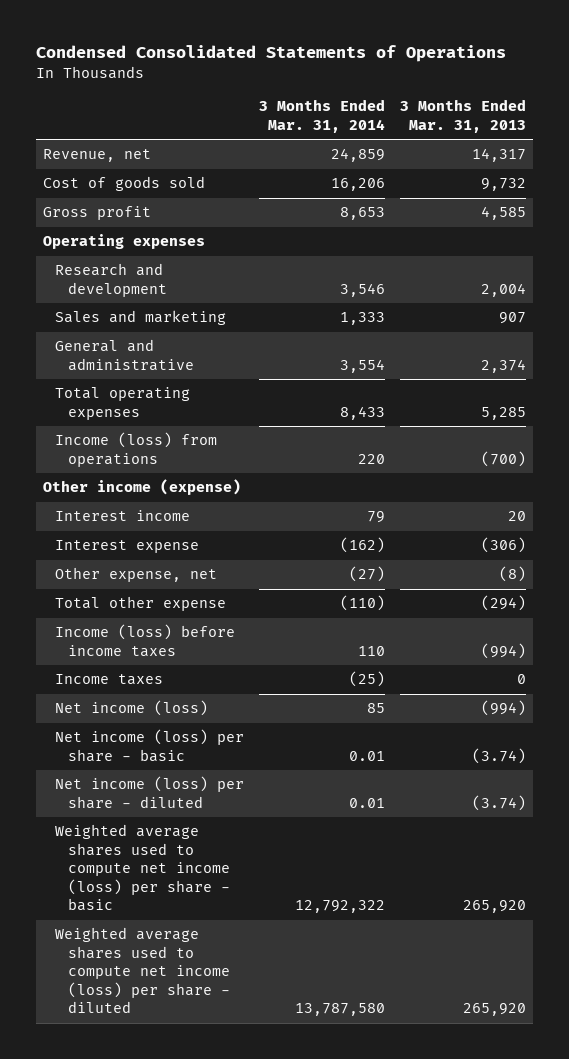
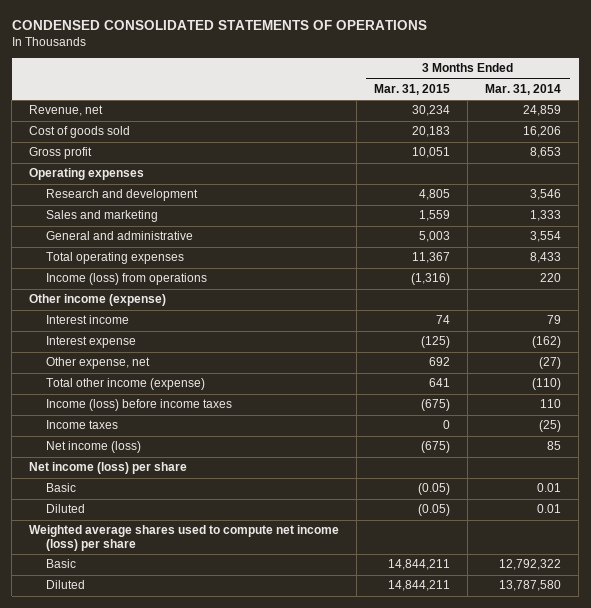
- Condensed Consolidated Statements of Operations
+ CONDENSED CONSOLIDATED STATEMENTS OF OPERATIONS
- | 3 Months Ended Mar. 31, 2014 | 3 Months Ended Mar. 31, 2013
+ | 3 Months Ended Mar. 31, 2015 | 3 Months Ended Mar. 31, 2014
- Total other expense | (110) | (294)
+ Total other income (expense) | 641 | (110)
- Net income (loss) per share - basic | 0.01 | (3.74)
- Net income (loss) per share - diluted | 0.01 | (3.74)
- Weighted average shares used to compute net income (loss) per share - basic | 12,792,322 | 265,920
- Weighted average shares used to compute net income (loss) per share - diluted | 13,787,580 | 265,920
+ Net income (loss) per share
+ Basic | (0.05) | 0.01
+ Diluted | (0.05) | 0.01
+ Weighted average shares used to compute net income (loss) per share
+ Basic | 14,844,211 | 12,792,322
+ Diluted | 14,844,211 | 13,787,580

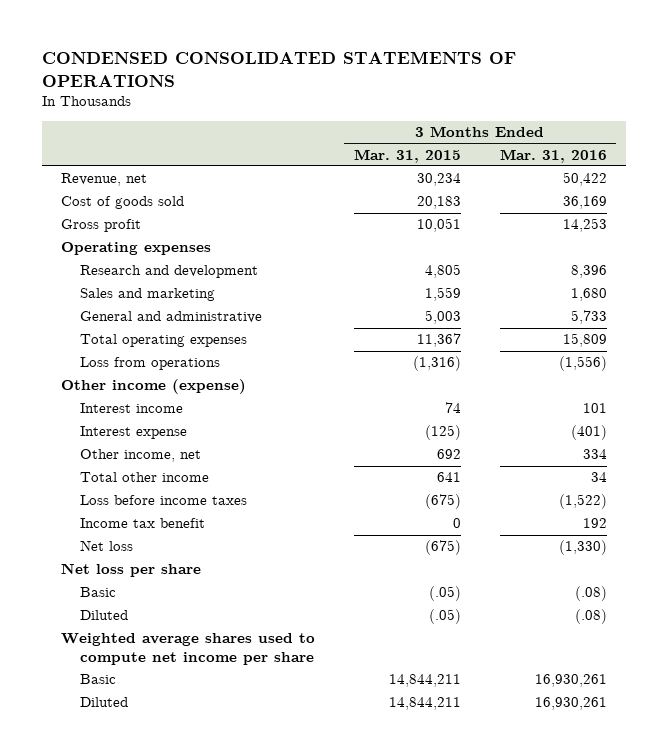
- | 3 Months Ended Mar. 31, 2015 | 3 Months Ended Mar. 31, 2014
+ | 3 Months Ended Mar. 31, 2015 | 3 Months Ended Mar. 31, 2016
- Income (loss) from operations | (1,316) | 220
+ Loss from operations | (1,316) | (1,556)
- Other expense, net | 692 | (27)
- Total other income (expense) | 641 | (110)
- Income (loss) before income taxes | (675) | 110
- Income taxes | 0 | (25)
- Net income (loss) | (675) | 85
- Net income (loss) per share
- Basic | (0.05) | 0.01
- Diluted | (0.05) | 0.01
- Weighted average shares used to compute net income (loss) per share
+ Other income, net | 692 | 334
+ Total other income | 641 | 34
+ Loss before income taxes | (675) | (1,522)
+ Income tax benefit | 0 | 192
+ Net loss | (675) | (1,330)
+ Net loss per share
+ Basic | (.05) | (.08)
+ Diluted | (.05) | (.08)
+ Weighted average shares used to compute net income per share

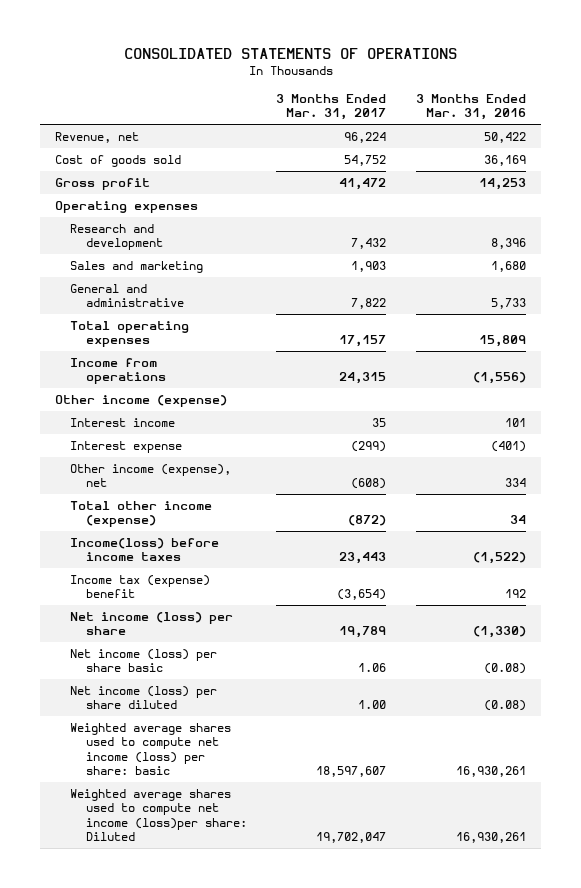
- CONDENSED CONSOLIDATED STATEMENTS OF OPERATIONS
+ CONSOLIDATED STATEMENTS OF OPERATIONS
- | 3 Months Ended Mar. 31, 2015 | 3 Months Ended Mar. 31, 2016
+ | 3 Months Ended Mar. 31, 2017 | 3 Months Ended Mar. 31, 2016
- Loss from operations | (1,316) | (1,556)
+ Income from operations | 24,315 | (1,556)
- Other income, net | 692 | 334
- Total other income | 641 | 34
- Loss before income taxes | (675) | (1,522)
- Income tax benefit | 0 | 192
- Net loss | (675) | (1,330)
- Net loss per share
- Basic | (.05) | (.08)
- Diluted | (.05) | (.08)
- Weighted average shares used to compute net income per share
- Basic | 14,844,211 | 16,930,261
- Diluted | 14,844,211 | 16,930,261
+ Other income (expense), net | (608) | 334
+ Total other income (expense) | (872) | 34
+ Income(loss) before income taxes | 23,443 | (1,522)
+ Income tax (expense) benefit | (3,654) | 192
+ Net income (loss) per share | 19,789 | (1,330)
+ Net income (loss) per share basic | 1.06 | (0.08)
+ Net income (loss) per share diluted | 1.00 | (0.08)
+ Weighted average shares used to compute net income (loss) per share: basic | 18,597,607 | 16,930,261
+ Weighted average shares used to compute net income (loss)per share: Diluted | 19,702,047 | 16,930,261

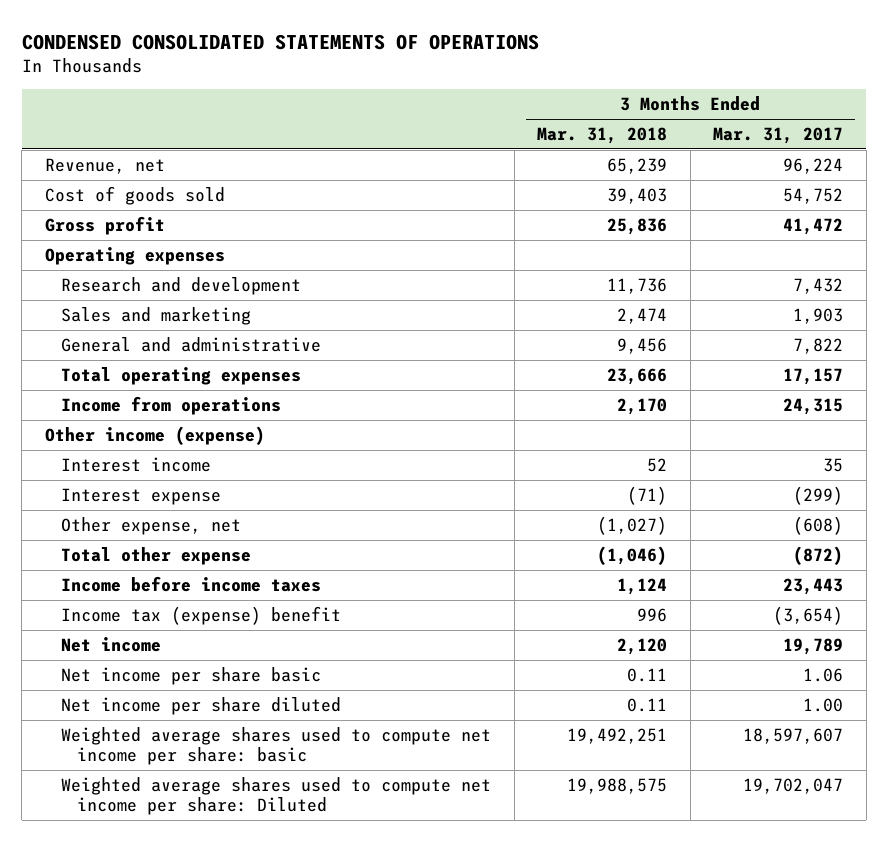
- CONSOLIDATED STATEMENTS OF OPERATIONS
+ CONDENSED CONSOLIDATED STATEMENTS OF OPERATIONS
- | 3 Months Ended Mar. 31, 2017 | 3 Months Ended Mar. 31, 2016
+ | 3 Months Ended Mar. 31, 2018 | 3 Months Ended Mar. 31, 2017
- Other income (expense), net | (608) | 334
- Total other income (expense) | (872) | 34
- Income(loss) before income taxes | 23,443 | (1,522)
+ Other expense, net | (1,027) | (608)
+ Total other expense | (1,046) | (872)
+ Income before income taxes | 1,124 | 23,443
- Net income (loss) per share | 19,789 | (1,330)
- Net income (loss) per share basic | 1.06 | (0.08)
- Net income (loss) per share diluted | 1.00 | (0.08)
- Weighted average shares used to compute net income (loss) per share: basic | 18,597,607 | 16,930,261
- Weighted average shares used to compute net income (loss)per share: Diluted | 19,702,047 | 16,930,261
+ Net income | 2,120 | 19,789
+ Net income per share basic | 0.11 | 1.06
+ Net income per share diluted | 0.11 | 1.00
+ Weighted average shares used to compute net income per share: basic | 19,492,251 | 18,597,607
+ Weighted average shares used to compute net income per share: Diluted | 19,988,575 | 19,702,047

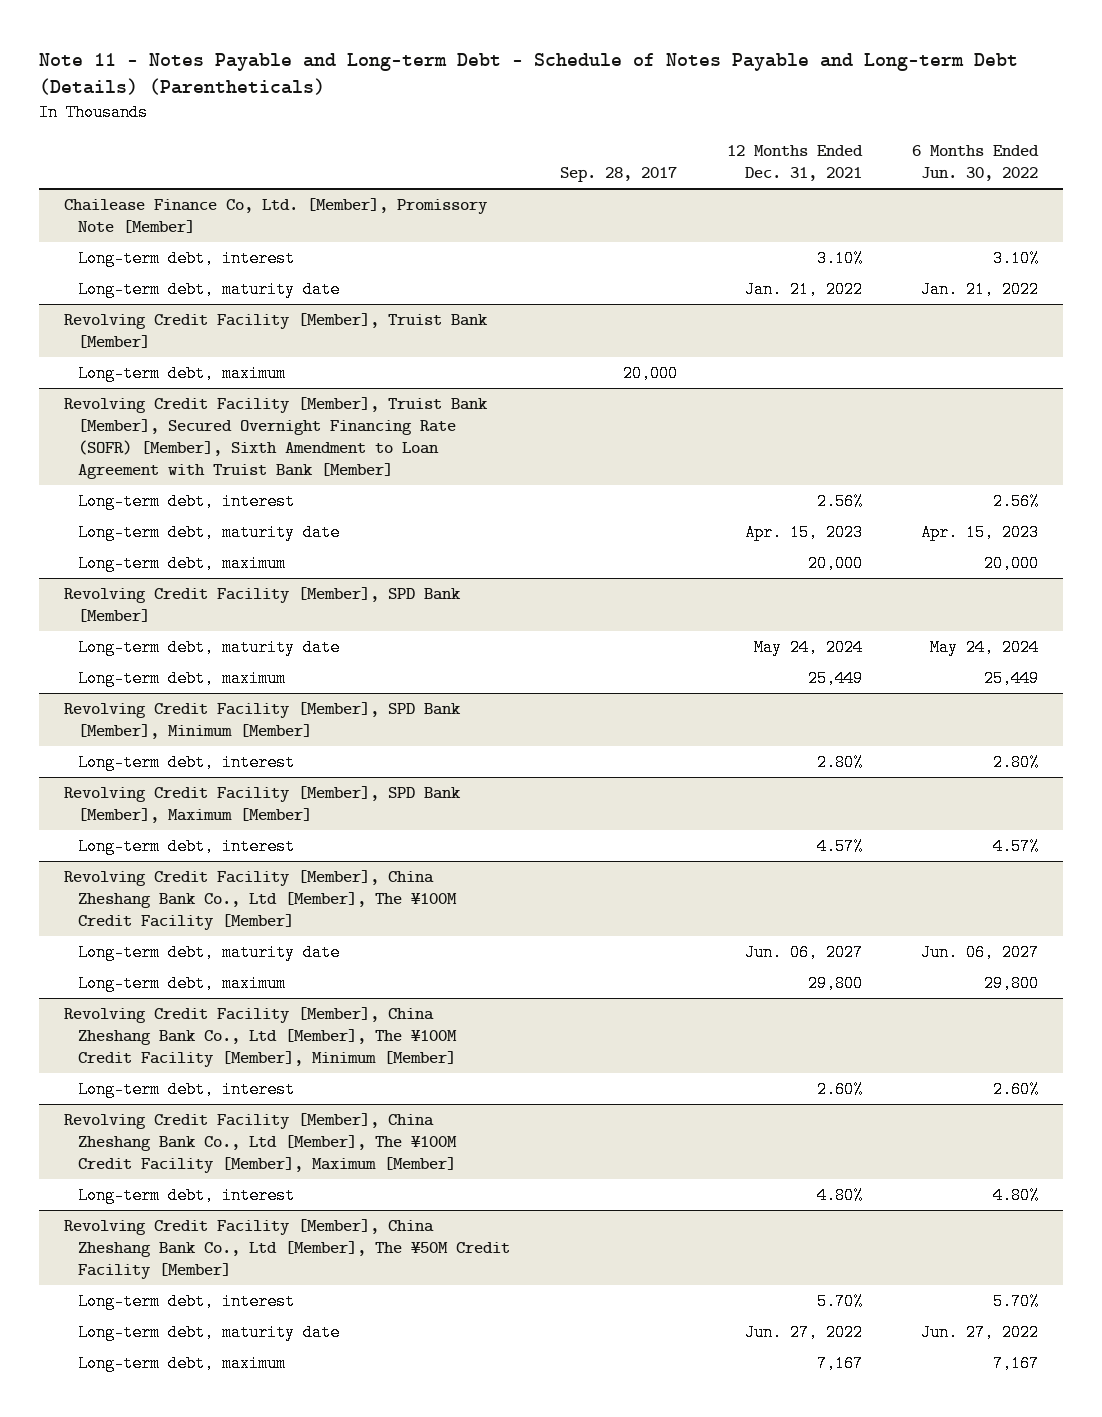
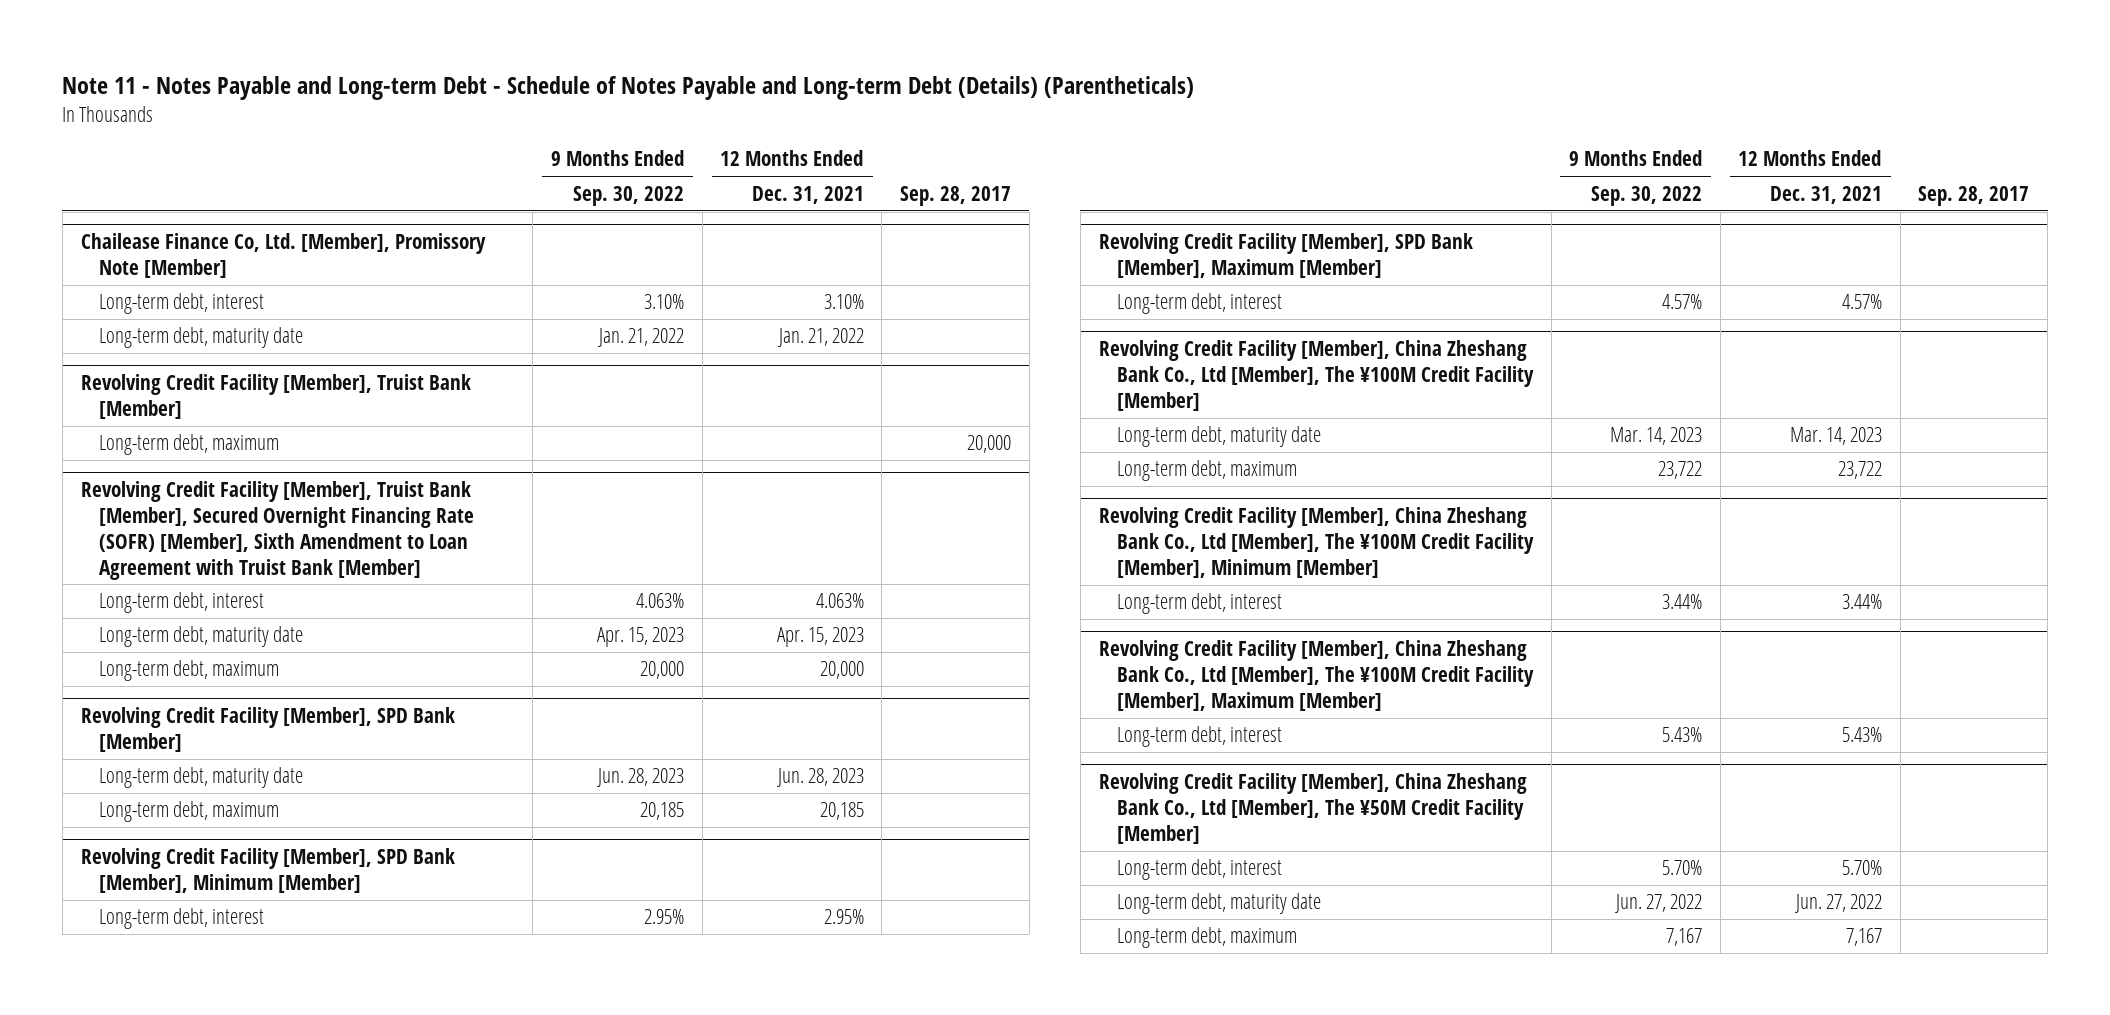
- | Sep. 28, 2017 | 12 Months Ended Dec. 31, 2021 | 6 Months Ended Jun. 30, 2022
+ | 9 Months Ended Sep. 30, 2022 | 12 Months Ended Dec. 31, 2021 | Sep. 28, 2017
@ Revolving Credit Facility [Member], Truist Bank [Member], Secured Overnight Financing Rate (SOFR) [Member], Sixth Amendment to Loan Agreement with Truist Bank [Member]
- Long-term debt, interest | | 2.56% | 2.56%
+ Long-term debt, interest | 4.063% | 4.063% |
@ Revolving Credit Facility [Member], SPD Bank [Member]
- Long-term debt, maturity date | | May 24, 2024 | May 24, 2024
- Long-term debt, maximum | | 25,449 | 25,449
+ Long-term debt, maturity date | Jun. 28, 2023 | Jun. 28, 2023 |
+ Long-term debt, maximum | 20,185 | 20,185 |
@ Revolving Credit Facility [Member], SPD Bank [Member], Minimum [Member]
- Long-term debt, interest | | 2.80% | 2.80%
+ Long-term debt, interest | 2.95% | 2.95% |
@ Revolving Credit Facility [Member], China Zheshang Bank Co., Ltd [Member], The ¥100M Credit Facility [Member]
- Long-term debt, maturity date | | Jun. 06, 2027 | Jun. 06, 2027
- Long-term debt, maximum | | 29,800 | 29,800
+ Long-term debt, maturity date | Mar. 14, 2023 | Mar. 14, 2023 |
+ Long-term debt, maximum | 23,722 | 23,722 |
@ Revolving Credit Facility [Member], China Zheshang Bank Co., Ltd [Member], The ¥100M Credit Facility [Member], Minimum [Member]
- Long-term debt, interest | | 2.60% | 2.60%
+ Long-term debt, interest | 3.44% | 3.44% |
@ Revolving Credit Facility [Member], China Zheshang Bank Co., Ltd [Member], The ¥100M Credit Facility [Member], Maximum [Member]
- Long-term debt, interest | | 4.80% | 4.80%
+ Long-term debt, interest | 5.43% | 5.43% |

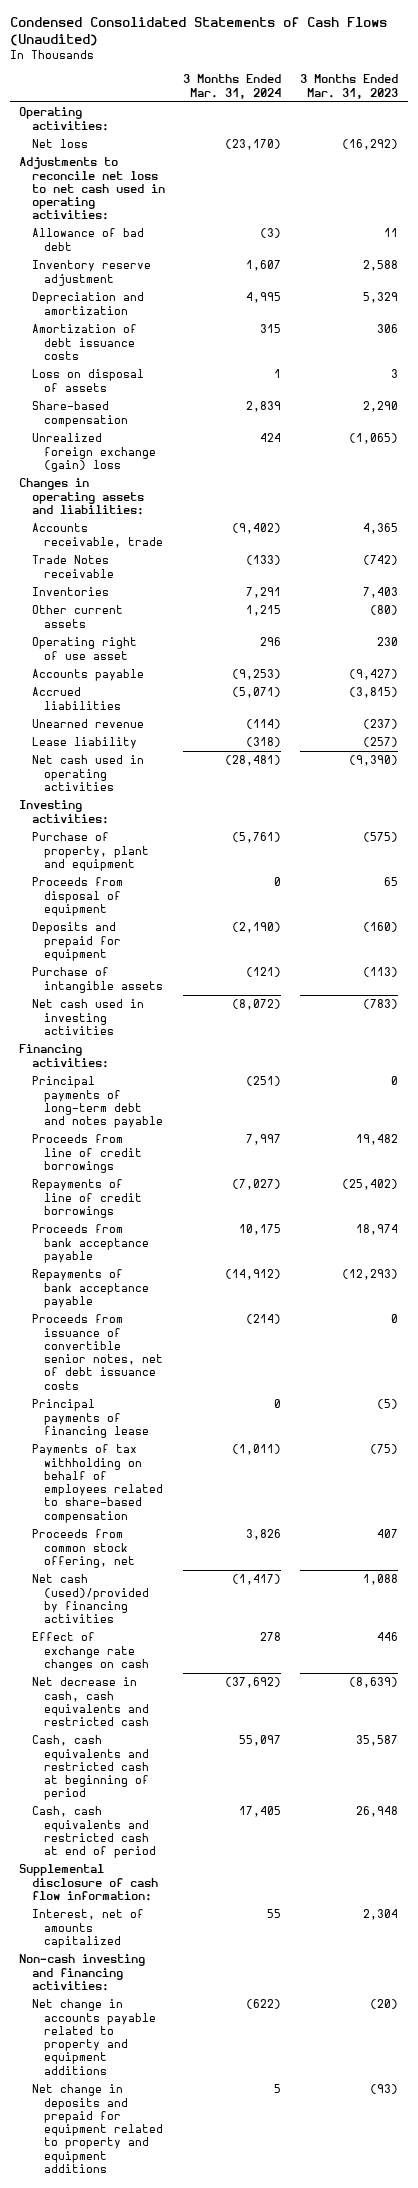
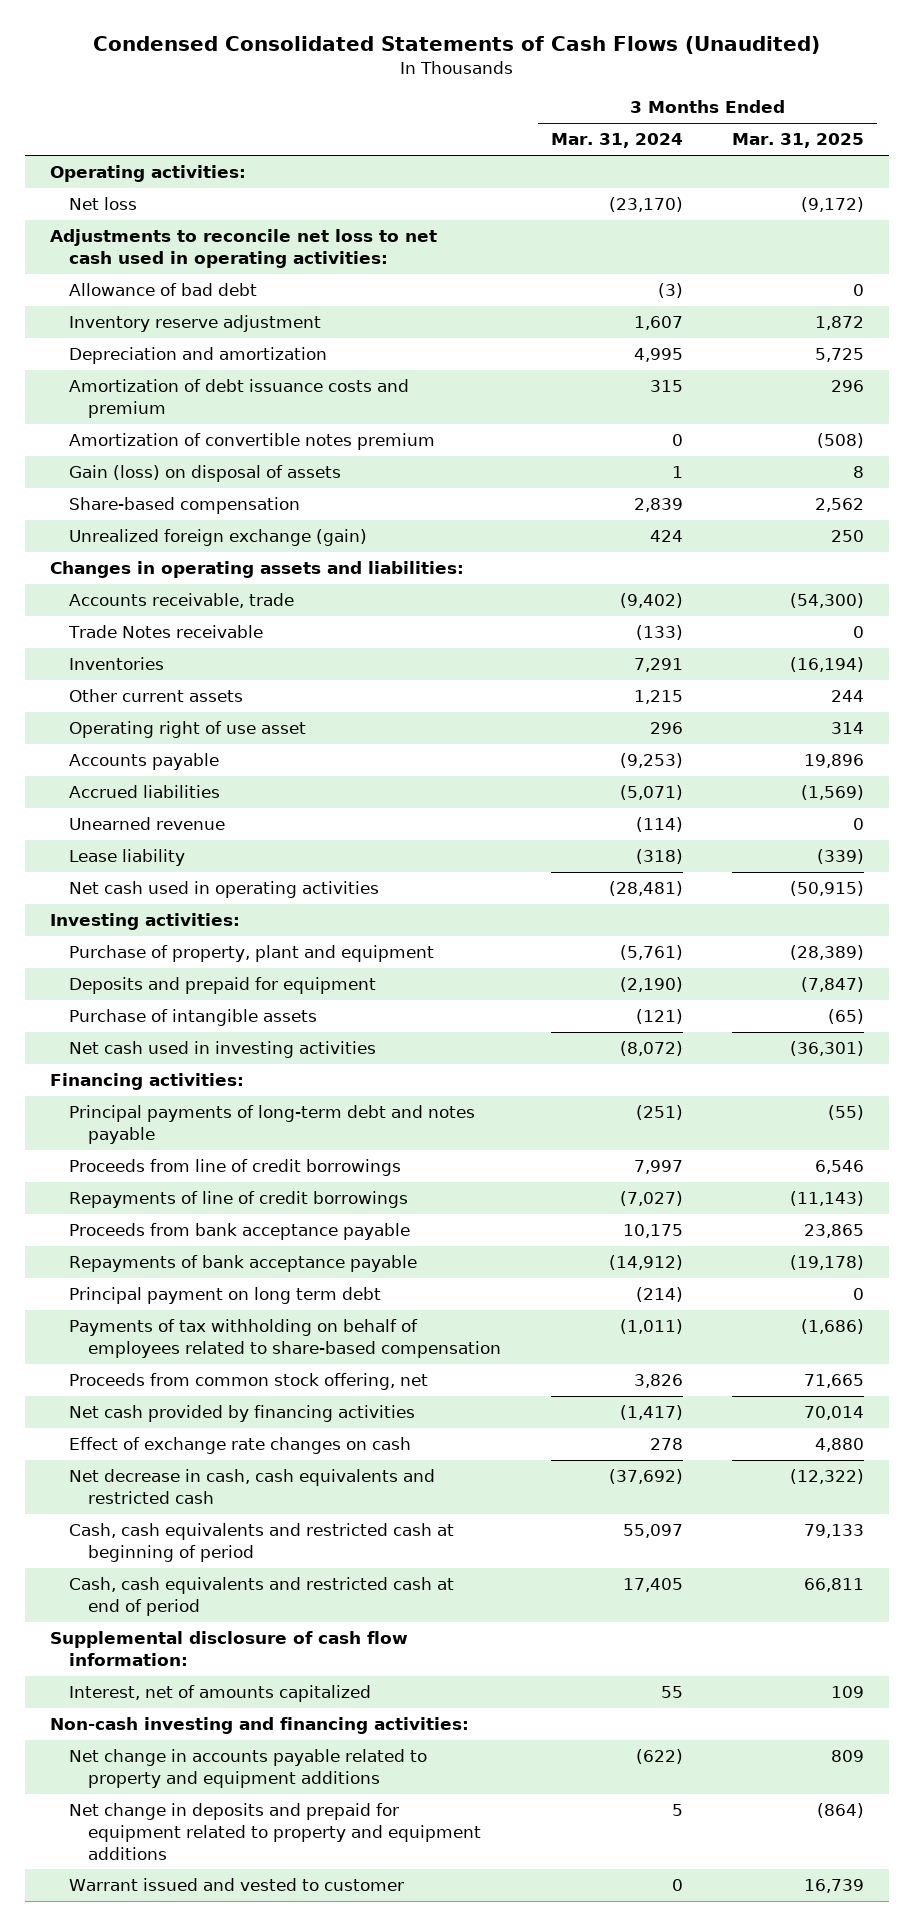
- | 3 Months Ended Mar. 31, 2024 | 3 Months Ended Mar. 31, 2023
+ | 3 Months Ended Mar. 31, 2024 | 3 Months Ended Mar. 31, 2025
- Amortization of debt issuance costs | 315 | 306
- Loss on disposal of assets | 1 | 3
+ Amortization of debt issuance costs and premium | 315 | 296
+ Amortization of convertible notes premium | 0 | (508)
+ Gain (loss) on disposal of assets | 1 | 8
- Unrealized foreign exchange (gain) loss | 424 | (1,065)
+ Unrealized foreign exchange (gain) | 424 | 250
- Proceeds from disposal of equipment | 0 | 65
- Proceeds from issuance of convertible senior notes, net of debt issuance costs | (214) | 0
- Principal payments of financing lease | 0 | (5)
+ Principal payment on long term debt | (214) | 0
- Net cash (used)/provided by financing activities | (1,417) | 1,088
+ Net cash provided by financing activities | (1,417) | 70,014
+ Warrant issued and vested to customer | 0 | 16,739

